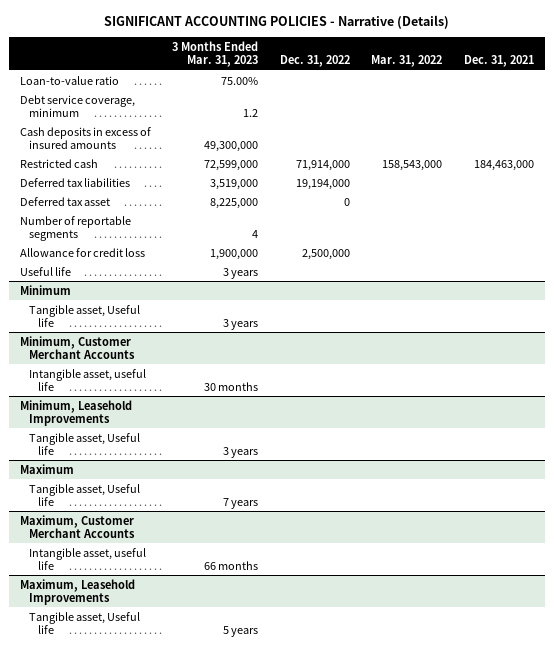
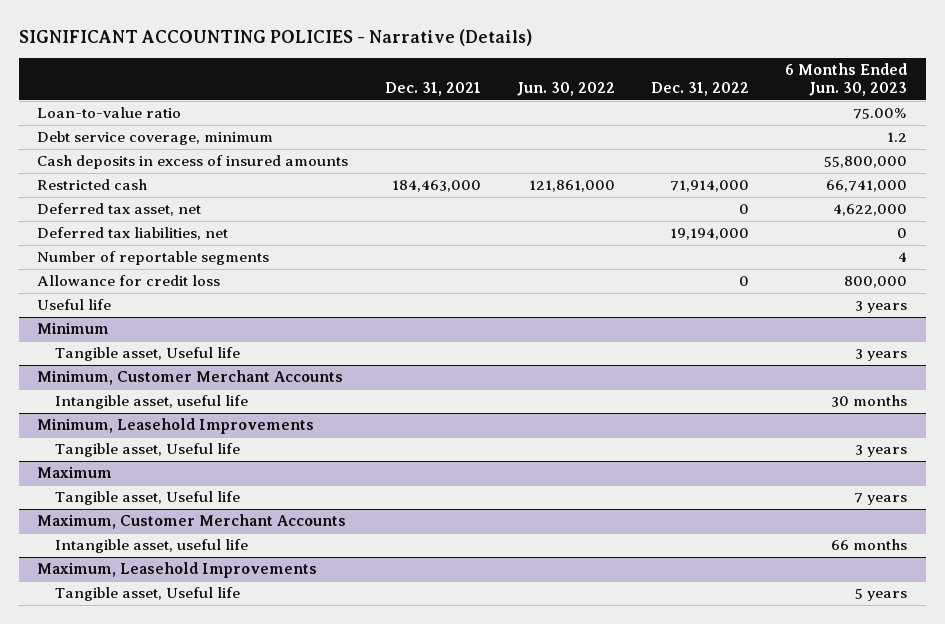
- | 3 Months Ended Mar. 31, 2023 | Dec. 31, 2022 | Mar. 31, 2022 | Dec. 31, 2021
+ | Dec. 31, 2021 | Jun. 30, 2022 | Dec. 31, 2022 | 6 Months Ended Jun. 30, 2023
- Deferred tax liabilities | 3,519,000 | 19,194,000 | |
- Deferred tax asset | 8,225,000 | 0 | |
+ Deferred tax asset, net | | | 0 | 4,622,000
+ Deferred tax liabilities, net | | | 19,194,000 | 0
- Allowance for credit loss | 1,900,000 | 2,500,000 | |
+ Allowance for credit loss | | | 0 | 800,000

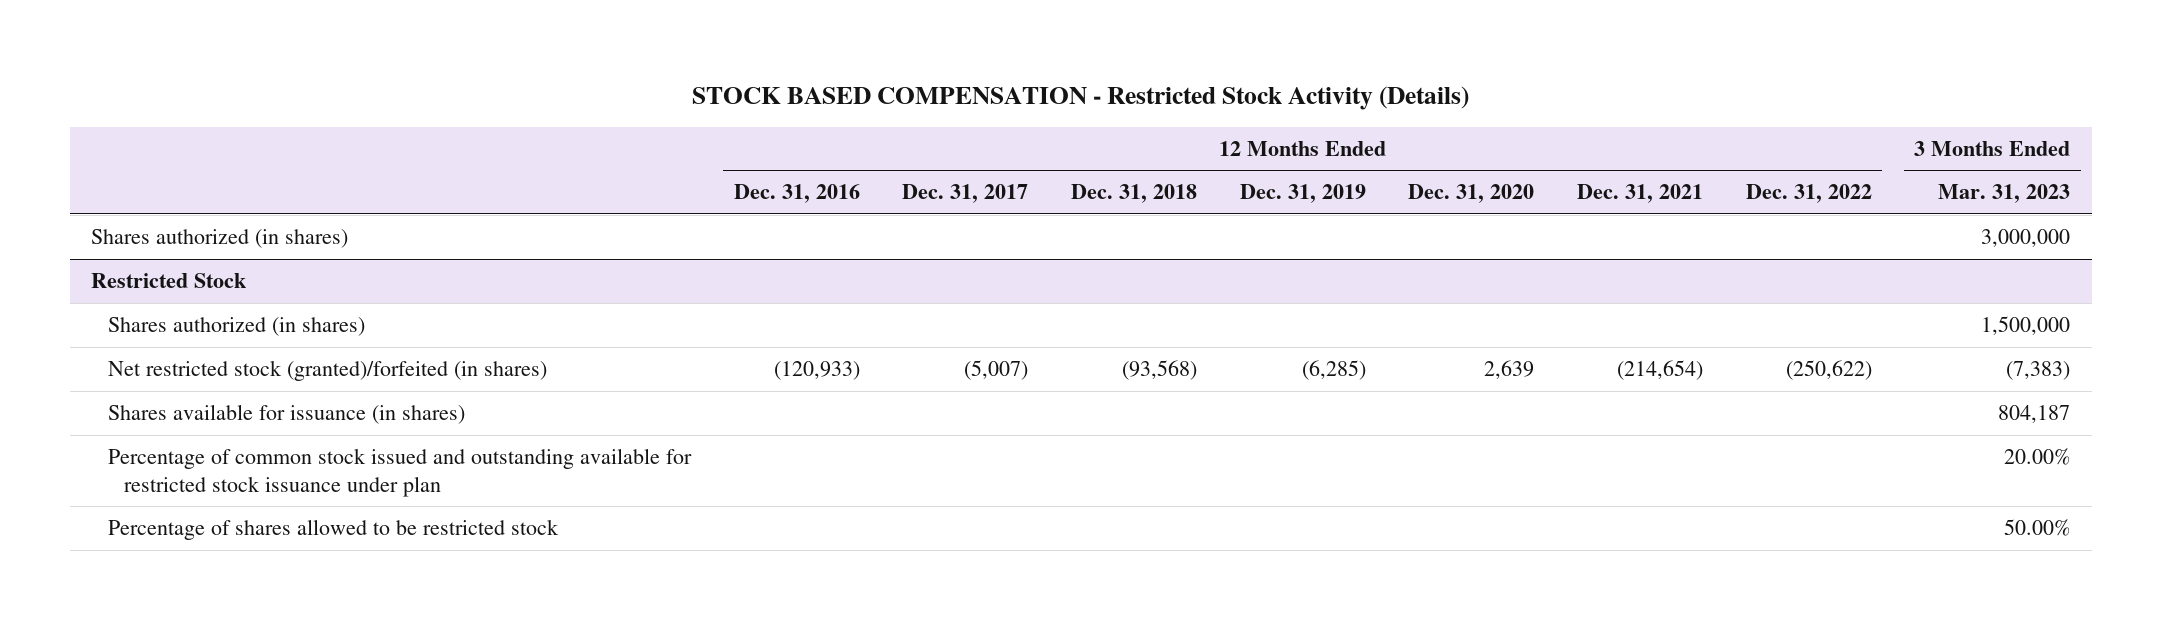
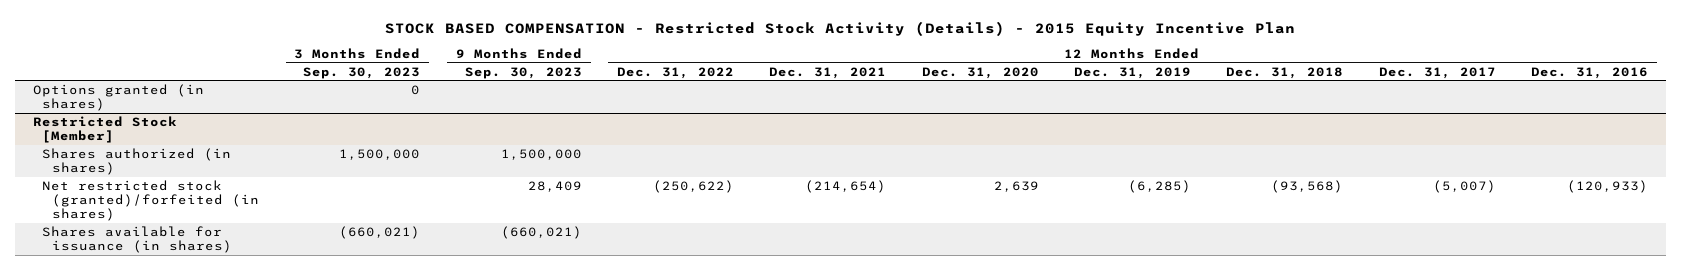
- STOCK BASED COMPENSATION - Restricted Stock Activity (Details)
+ STOCK BASED COMPENSATION - Restricted Stock Activity (Details) - 2015 Equity Incentive Plan
- | 12 Months Ended Dec. 31, 2016 | 12 Months Ended Dec. 31, 2017 | 12 Months Ended Dec. 31, 2018 | 12 Months Ended Dec. 31, 2019 | 12 Months Ended Dec. 31, 2020 | 12 Months Ended Dec. 31, 2021 | 12 Months Ended Dec. 31, 2022 | 3 Months Ended Mar. 31, 2023
+ | 3 Months Ended Sep. 30, 2023 | 9 Months Ended Sep. 30, 2023 | 12 Months Ended Dec. 31, 2022 | 12 Months Ended Dec. 31, 2021 | 12 Months Ended Dec. 31, 2020 | 12 Months Ended Dec. 31, 2019 | 12 Months Ended Dec. 31, 2018 | 12 Months Ended Dec. 31, 2017 | 12 Months Ended Dec. 31, 2016
- Shares authorized (in shares) | | | | | | | | 3,000,000
- Restricted Stock
+ Options granted (in shares) | 0 | | | | | | | |
+ Restricted Stock [Member]
- Percentage of common stock issued and outstanding available for restricted stock issuance under plan | | | | | | | | 20.00%
- Percentage of shares allowed to be restricted stock | | | | | | | | 50.00%

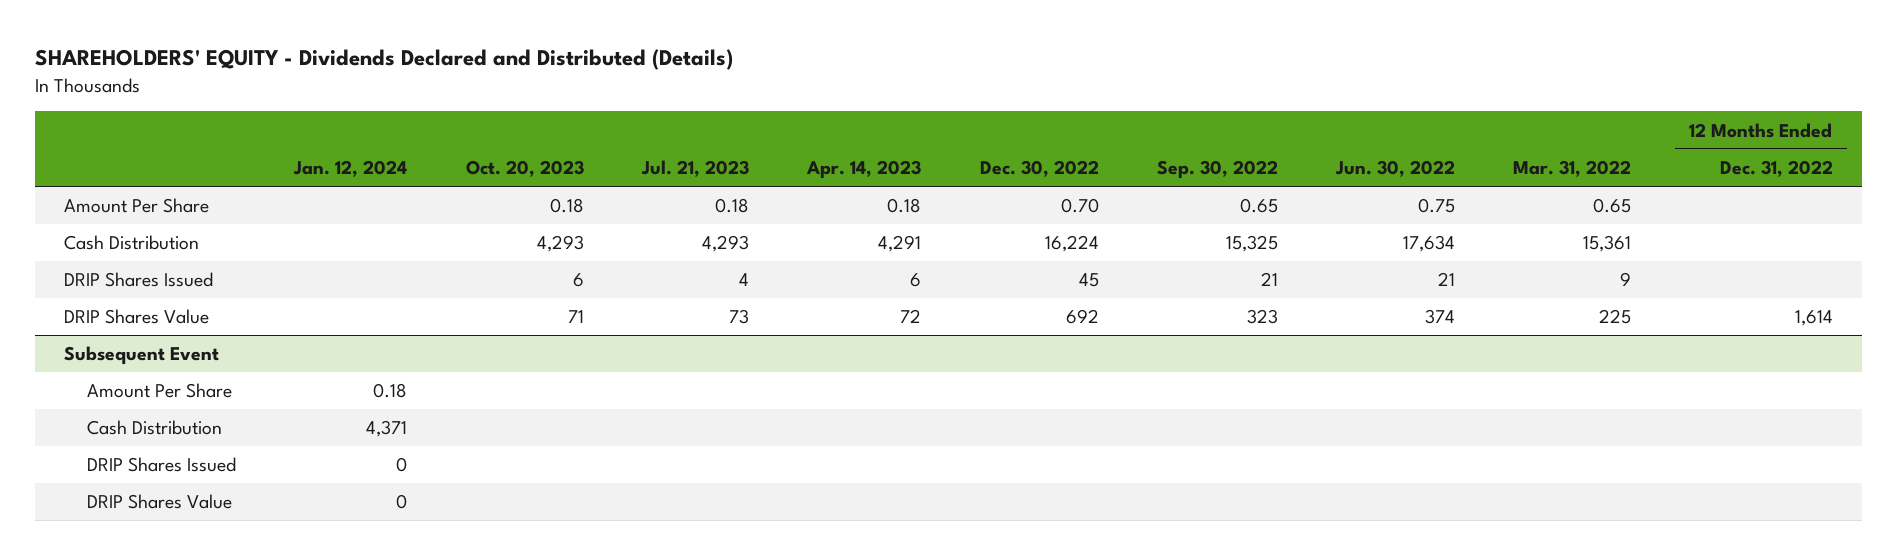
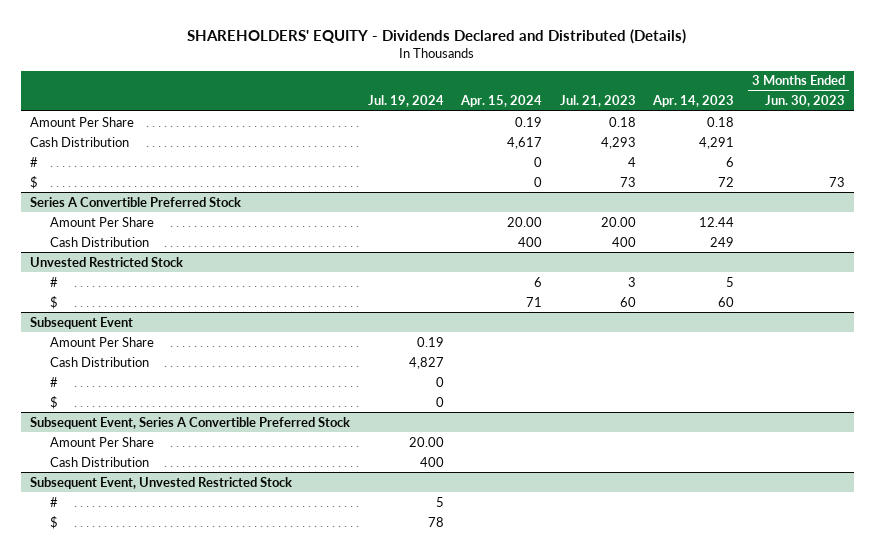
- | Jan. 12, 2024 | Oct. 20, 2023 | Jul. 21, 2023 | Apr. 14, 2023 | Dec. 30, 2022 | Sep. 30, 2022 | Jun. 30, 2022 | Mar. 31, 2022 | 12 Months Ended Dec. 31, 2022
+ | Jul. 19, 2024 | Apr. 15, 2024 | Jul. 21, 2023 | Apr. 14, 2023 | 3 Months Ended Jun. 30, 2023
- DRIP Shares Issued | | 6 | 4 | 6 | 45 | 21 | 21 | 9 |
- DRIP Shares Value | | 71 | 73 | 72 | 692 | 323 | 374 | 225 | 1,614
+ # | | 0 | 4 | 6 |
+ $ | | 0 | 73 | 72 | 73
+ Series A Convertible Preferred Stock
+ Amount Per Share | | 20.00 | 20.00 | 12.44 |
+ Cash Distribution | | 400 | 400 | 249 |
+ Unvested Restricted Stock
+ # | | 6 | 3 | 5 |
+ $ | | 71 | 60 | 60 |
@ Subsequent Event
- DRIP Shares Issued | 0 | | | | | | | |
- DRIP Shares Value | 0 | | | | | | | |
+ # | 0 | | | |
+ $ | 0 | | | |
+ Subsequent Event, Series A Convertible Preferred Stock
+ Amount Per Share | 20.00 | | | |
+ Cash Distribution | 400 | | | |
+ Subsequent Event, Unvested Restricted Stock
+ # | 5 | | | |
+ $ | 78 | | | |

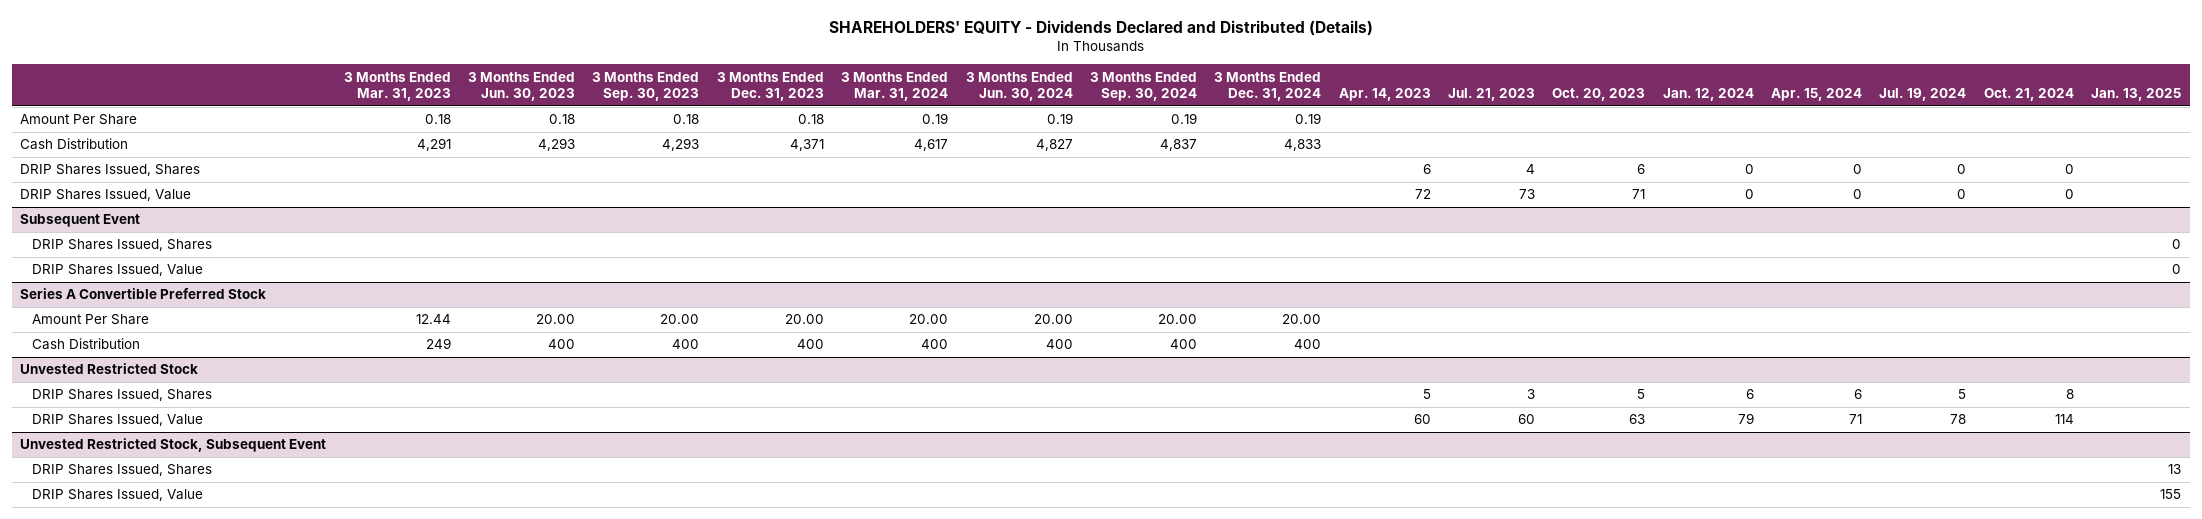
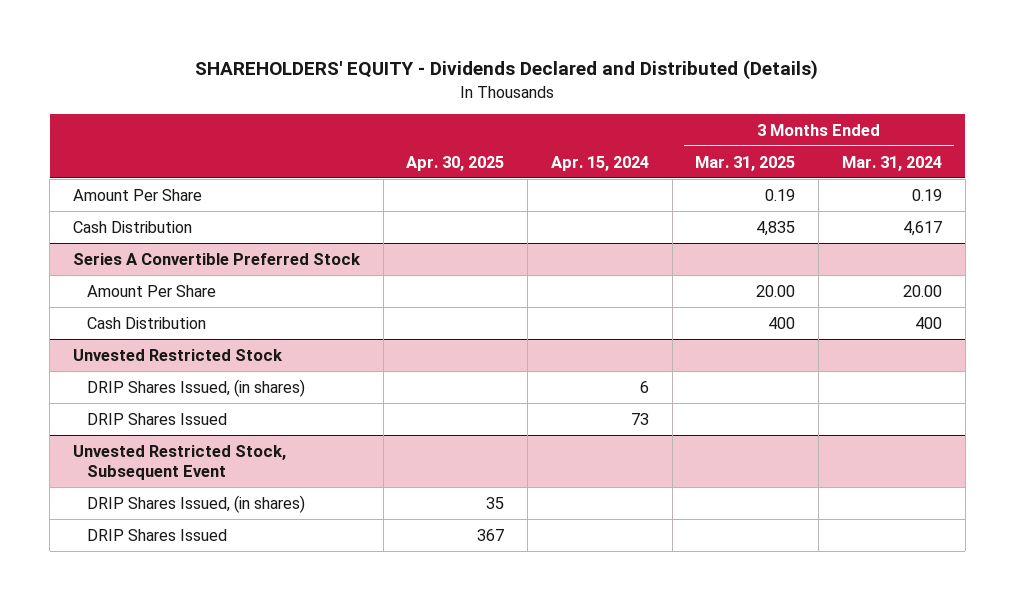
- | 3 Months Ended Mar. 31, 2023 | 3 Months Ended Jun. 30, 2023 | 3 Months Ended Sep. 30, 2023 | 3 Months Ended Dec. 31, 2023 | 3 Months Ended Mar. 31, 2024 | 3 Months Ended Jun. 30, 2024 | 3 Months Ended Sep. 30, 2024 | 3 Months Ended Dec. 31, 2024 | Apr. 14, 2023 | Jul. 21, 2023 | Oct. 20, 2023 | Jan. 12, 2024 | Apr. 15, 2024 | Jul. 19, 2024 | Oct. 21, 2024 | Jan. 13, 2025
+ | Apr. 30, 2025 | Apr. 15, 2024 | 3 Months Ended Mar. 31, 2025 | 3 Months Ended Mar. 31, 2024
- DRIP Shares Issued, Shares | | | | | | | | | 6 | 4 | 6 | 0 | 0 | 0 | 0 |
- DRIP Shares Issued, Value | | | | | | | | | 72 | 73 | 71 | 0 | 0 | 0 | 0 |
- Subsequent Event
- DRIP Shares Issued, Shares | | | | | | | | | | | | | | | | 0
- DRIP Shares Issued, Value | | | | | | | | | | | | | | | | 0
@ Unvested Restricted Stock
- DRIP Shares Issued, Shares | | | | | | | | | 5 | 3 | 5 | 6 | 6 | 5 | 8 |
- DRIP Shares Issued, Value | | | | | | | | | 60 | 60 | 63 | 79 | 71 | 78 | 114 |
+ DRIP Shares Issued, (in shares) | | 6 | |
+ DRIP Shares Issued | | 73 | |
@ Unvested Restricted Stock, Subsequent Event
- DRIP Shares Issued, Shares | | | | | | | | | | | | | | | | 13
- DRIP Shares Issued, Value | | | | | | | | | | | | | | | | 155
+ DRIP Shares Issued, (in shares) | 35 | | |
+ DRIP Shares Issued | 367 | | |

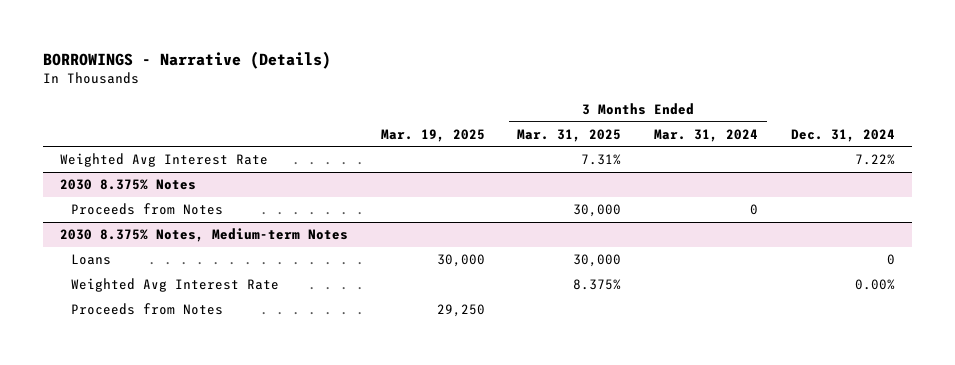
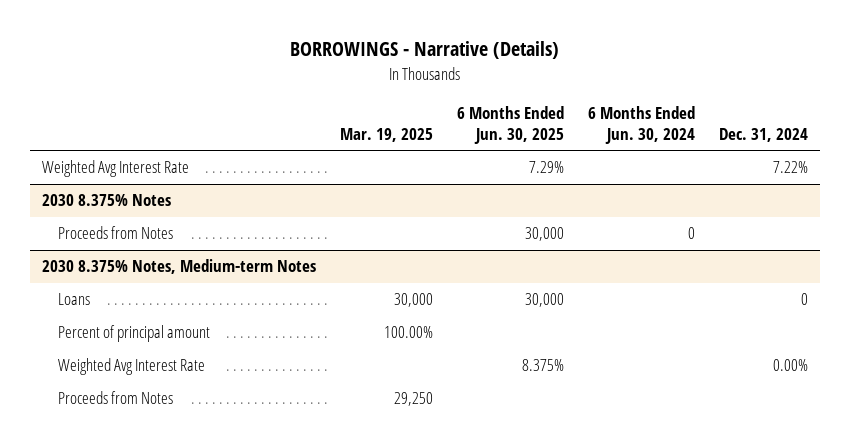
- | Mar. 19, 2025 | 3 Months Ended Mar. 31, 2025 | 3 Months Ended Mar. 31, 2024 | Dec. 31, 2024
+ | Mar. 19, 2025 | 6 Months Ended Jun. 30, 2025 | 6 Months Ended Jun. 30, 2024 | Dec. 31, 2024
@ 2030 8.375% Notes, Medium-term Notes
+ Percent of principal amount | 100.00% | | |

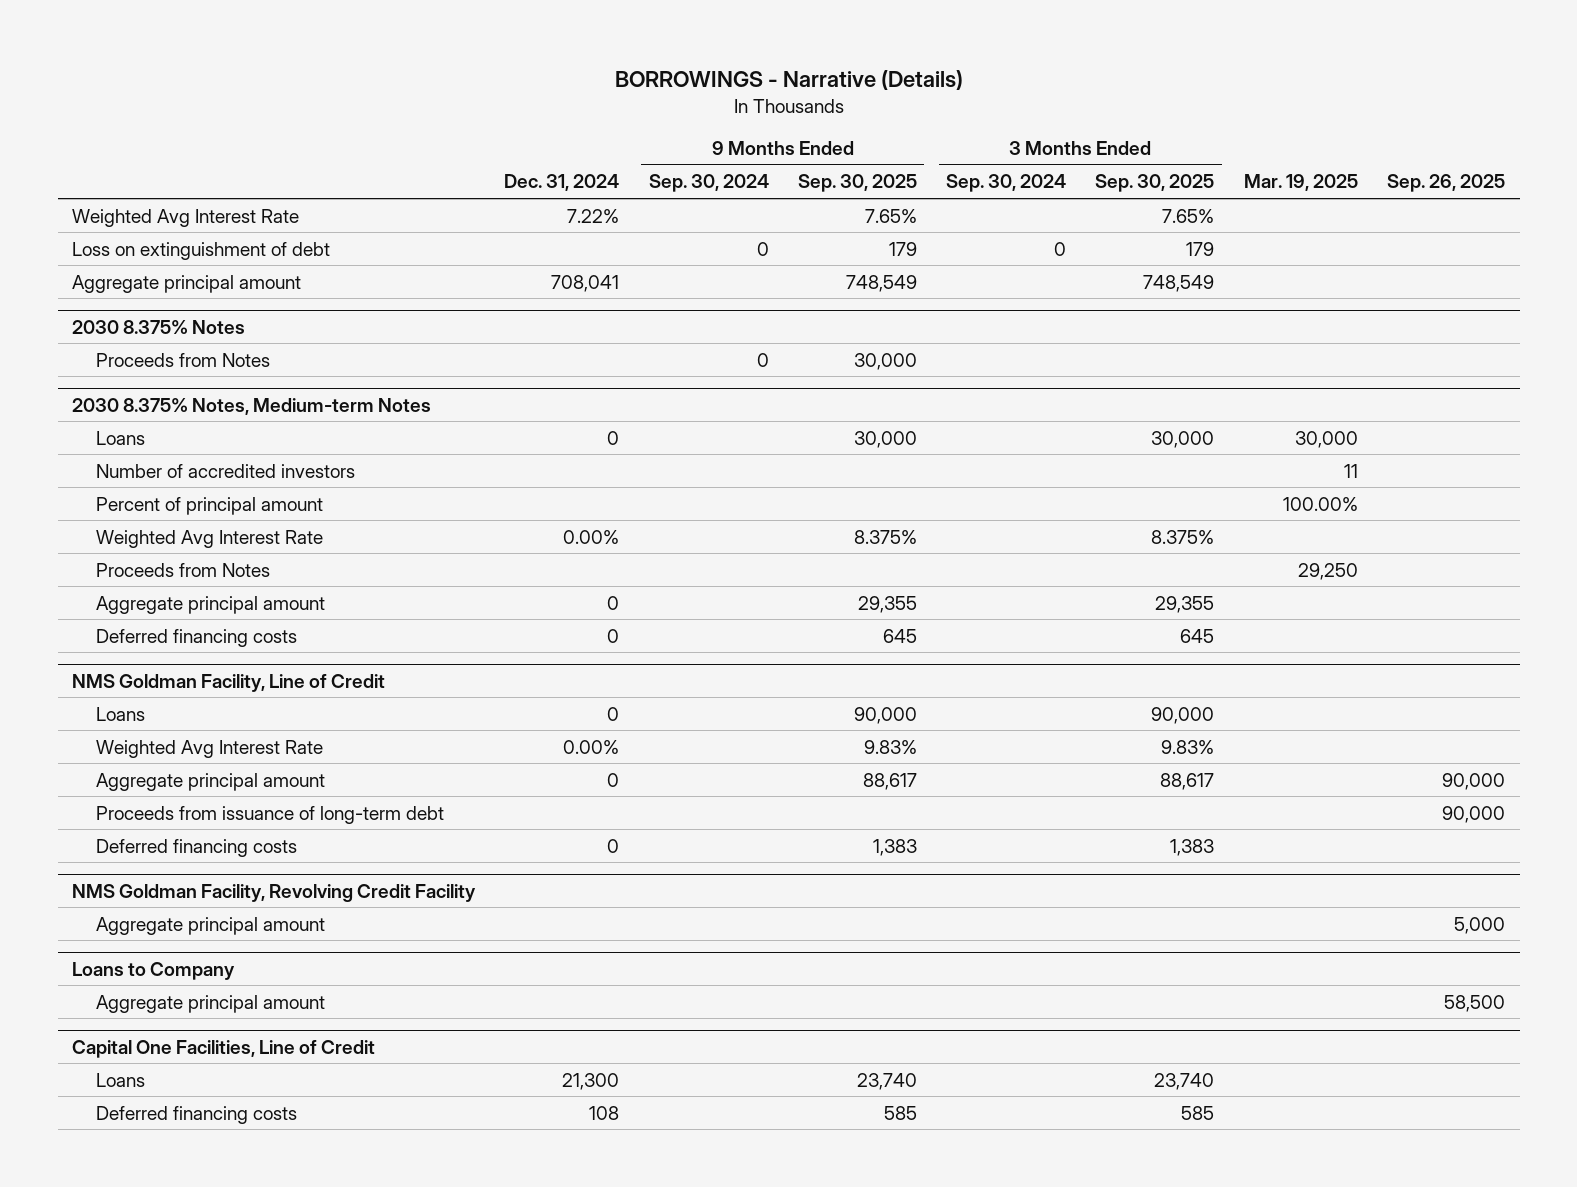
- | Mar. 19, 2025 | 6 Months Ended Jun. 30, 2025 | 6 Months Ended Jun. 30, 2024 | Dec. 31, 2024
+ | Dec. 31, 2024 | 9 Months Ended Sep. 30, 2024 | 9 Months Ended Sep. 30, 2025 | 3 Months Ended Sep. 30, 2024 | 3 Months Ended Sep. 30, 2025 | Mar. 19, 2025 | Sep. 26, 2025
+ Loss on extinguishment of debt | | 0 | 179 | 0 | 179 | |
+ Aggregate principal amount | 708,041 | | 748,549 | | 748,549 | |
@ 2030 8.375% Notes, Medium-term Notes
+ Number of accredited investors | | | | | | 11 |
+ Aggregate principal amount | 0 | | 29,355 | | 29,355 | |
+ Deferred financing costs | 0 | | 645 | | 645 | |
+ NMS Goldman Facility, Line of Credit
+ Loans | 0 | | 90,000 | | 90,000 | |
+ Weighted Avg Interest Rate | 0.00% | | 9.83% | | 9.83% | |
+ Aggregate principal amount | 0 | | 88,617 | | 88,617 | | 90,000
+ Proceeds from issuance of long-term debt | | | | | | | 90,000
+ Deferred financing costs | 0 | | 1,383 | | 1,383 | |
+ NMS Goldman Facility, Revolving Credit Facility
+ Aggregate principal amount | | | | | | | 5,000
+ Loans to Company
+ Aggregate principal amount | | | | | | | 58,500
+ Capital One Facilities, Line of Credit
+ Loans | 21,300 | | 23,740 | | 23,740 | |
+ Deferred financing costs | 108 | | 585 | | 585 | |

